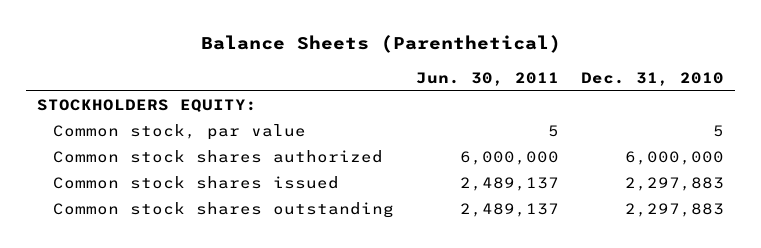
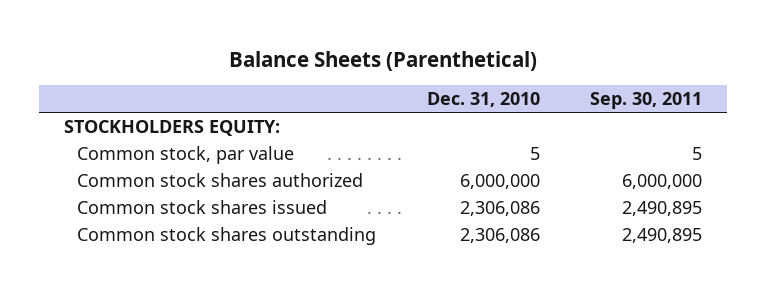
- | Jun. 30, 2011 | Dec. 31, 2010
+ | Dec. 31, 2010 | Sep. 30, 2011
- Common stock shares issued | 2,489,137 | 2,297,883
- Common stock shares outstanding | 2,489,137 | 2,297,883
+ Common stock shares issued | 2,306,086 | 2,490,895
+ Common stock shares outstanding | 2,306,086 | 2,490,895

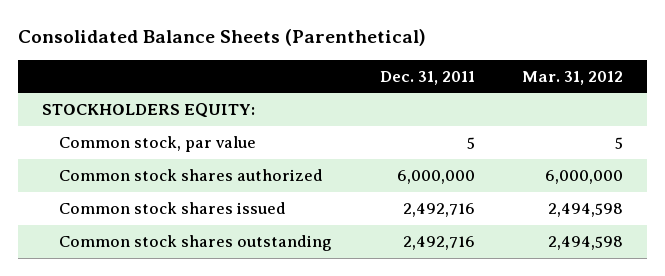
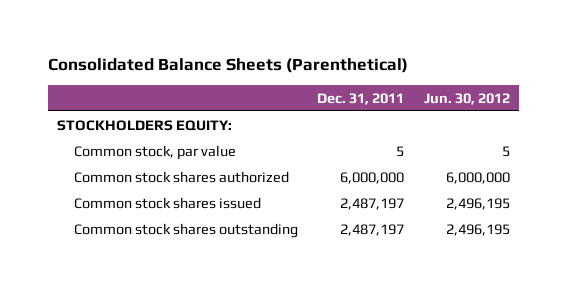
- | Dec. 31, 2011 | Mar. 31, 2012
+ | Dec. 31, 2011 | Jun. 30, 2012
- Common stock shares issued | 2,492,716 | 2,494,598
- Common stock shares outstanding | 2,492,716 | 2,494,598
+ Common stock shares issued | 2,487,197 | 2,496,195
+ Common stock shares outstanding | 2,487,197 | 2,496,195

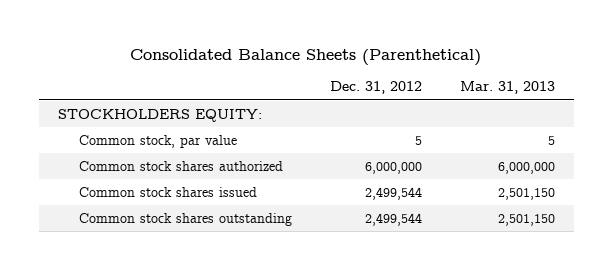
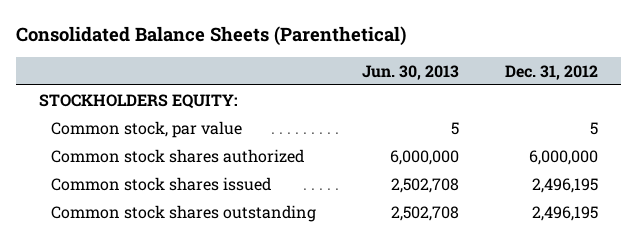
- | Dec. 31, 2012 | Mar. 31, 2013
+ | Jun. 30, 2013 | Dec. 31, 2012
- Common stock shares issued | 2,499,544 | 2,501,150
- Common stock shares outstanding | 2,499,544 | 2,501,150
+ Common stock shares issued | 2,502,708 | 2,496,195
+ Common stock shares outstanding | 2,502,708 | 2,496,195

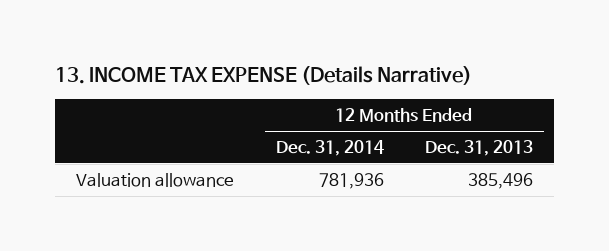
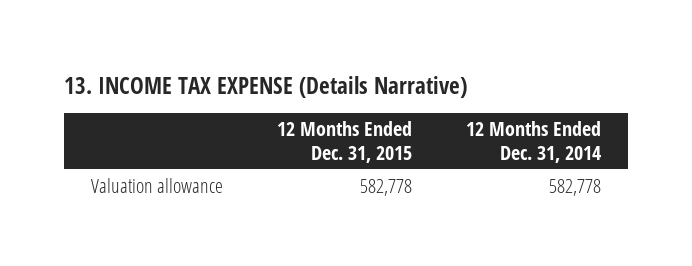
- | 12 Months Ended Dec. 31, 2014 | 12 Months Ended Dec. 31, 2013
+ | 12 Months Ended Dec. 31, 2015 | 12 Months Ended Dec. 31, 2014
- Valuation allowance | 781,936 | 385,496
+ Valuation allowance | 582,778 | 582,778

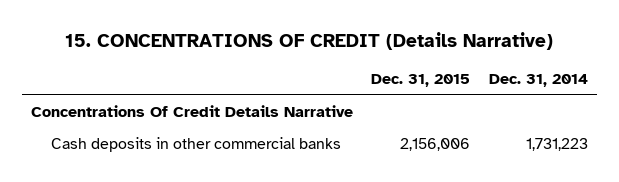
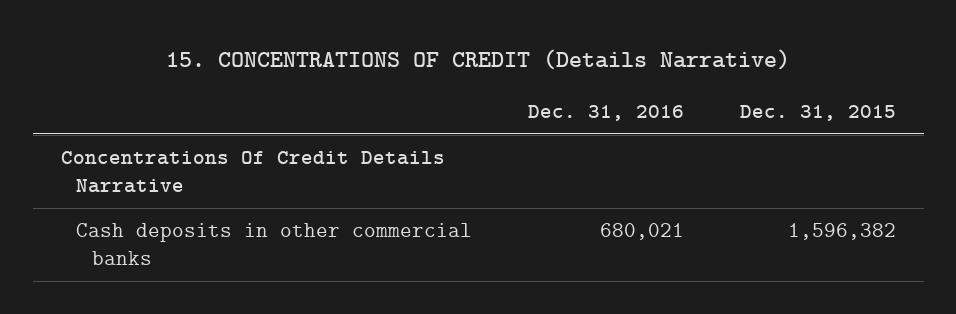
- | Dec. 31, 2015 | Dec. 31, 2014
+ | Dec. 31, 2016 | Dec. 31, 2015
- Cash deposits in other commercial banks | 2,156,006 | 1,731,223
+ Cash deposits in other commercial banks | 680,021 | 1,596,382

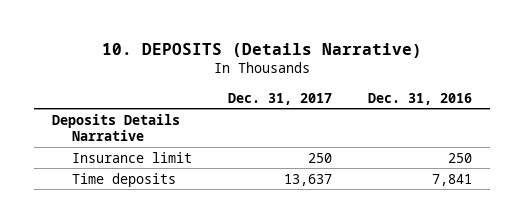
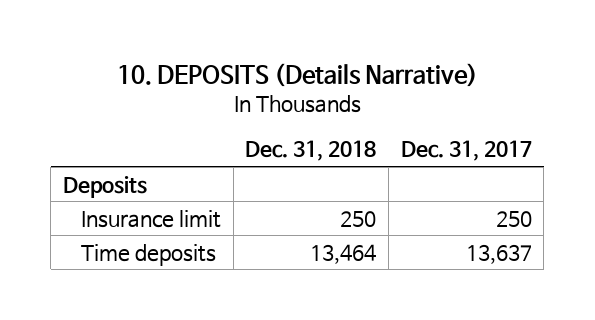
- | Dec. 31, 2017 | Dec. 31, 2016
+ | Dec. 31, 2018 | Dec. 31, 2017
- Deposits Details Narrative
+ Deposits

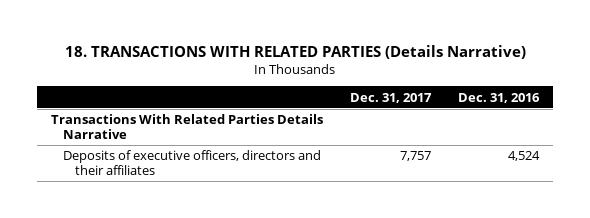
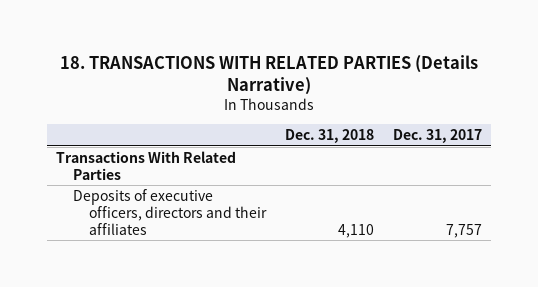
- | Dec. 31, 2017 | Dec. 31, 2016
+ | Dec. 31, 2018 | Dec. 31, 2017
- Transactions With Related Parties Details Narrative
+ Transactions With Related Parties

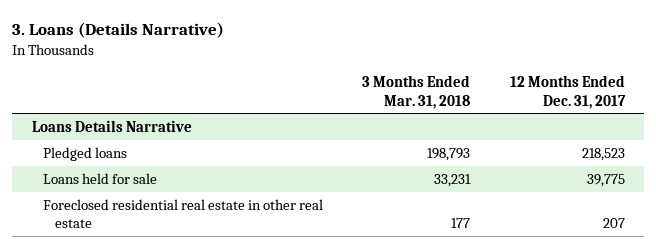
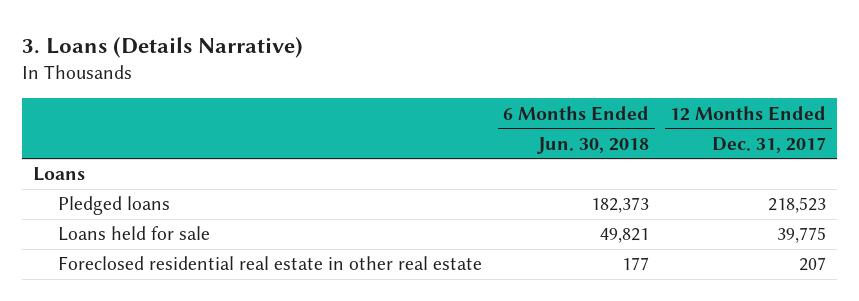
- | 3 Months Ended Mar. 31, 2018 | 12 Months Ended Dec. 31, 2017
+ | 6 Months Ended Jun. 30, 2018 | 12 Months Ended Dec. 31, 2017
- Loans Details Narrative
+ Loans

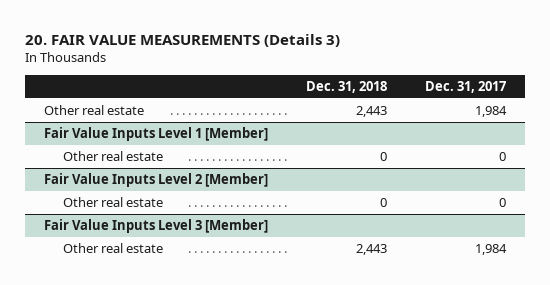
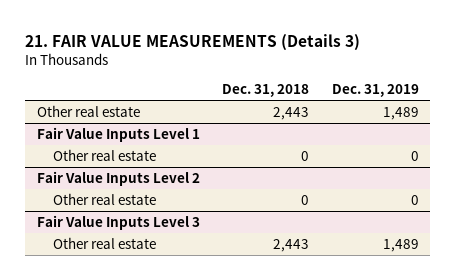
- 20. FAIR VALUE MEASUREMENTS (Details 3)
+ 21. FAIR VALUE MEASUREMENTS (Details 3)
- | Dec. 31, 2018 | Dec. 31, 2017
+ | Dec. 31, 2018 | Dec. 31, 2019
- Fair Value Inputs Level 1 [Member]
+ Fair Value Inputs Level 1
- Fair Value Inputs Level 2 [Member]
+ Fair Value Inputs Level 2
- Fair Value Inputs Level 3 [Member]
+ Fair Value Inputs Level 3

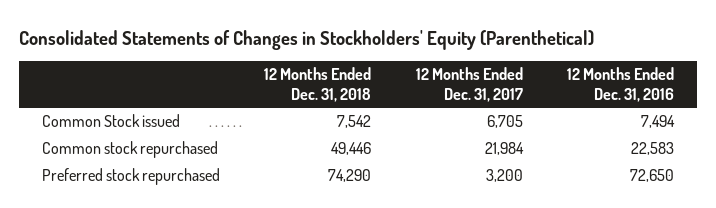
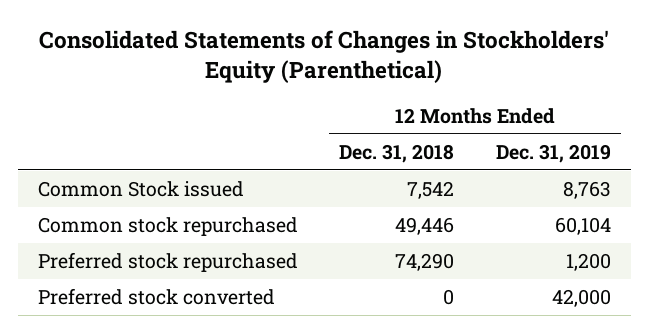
- | 12 Months Ended Dec. 31, 2018 | 12 Months Ended Dec. 31, 2017 | 12 Months Ended Dec. 31, 2016
+ | 12 Months Ended Dec. 31, 2018 | 12 Months Ended Dec. 31, 2019
+ Preferred stock converted | 0 | 42,000

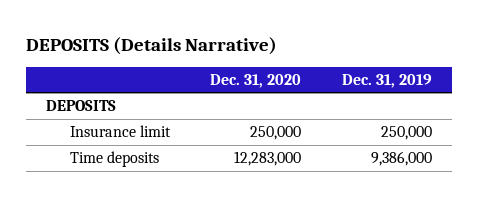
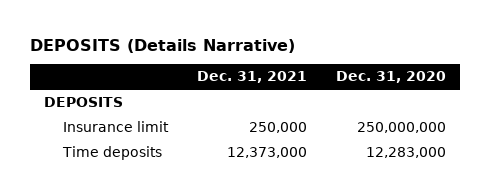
- | Dec. 31, 2020 | Dec. 31, 2019
+ | Dec. 31, 2021 | Dec. 31, 2020
- Insurance limit | 250,000 | 250,000
+ Insurance limit | 250,000 | 250,000,000

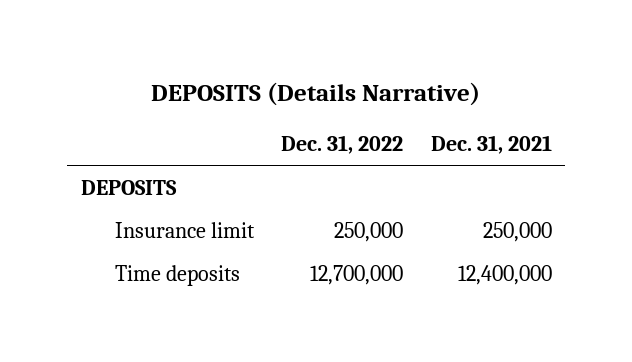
- | Dec. 31, 2021 | Dec. 31, 2020
+ | Dec. 31, 2022 | Dec. 31, 2021
- Time deposits | 12,373,000 | 12,283,000
+ Time deposits | 12,700,000 | 12,400,000

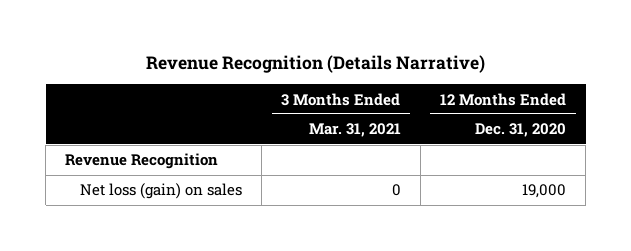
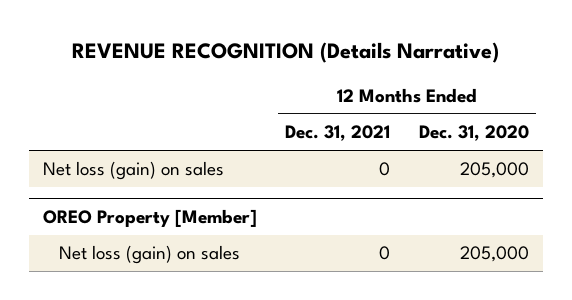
- Revenue Recognition (Details Narrative)
+ REVENUE RECOGNITION (Details Narrative)
- | 3 Months Ended Mar. 31, 2021 | 12 Months Ended Dec. 31, 2020
+ | 12 Months Ended Dec. 31, 2021 | 12 Months Ended Dec. 31, 2020
- Revenue Recognition
- Net loss (gain) on sales | 0 | 19,000
+ Net loss (gain) on sales | 0 | 205,000
+ OREO Property [Member]
+ Net loss (gain) on sales | 0 | 205,000

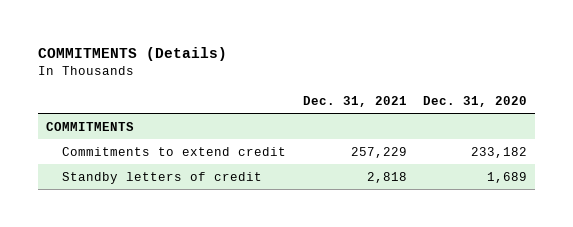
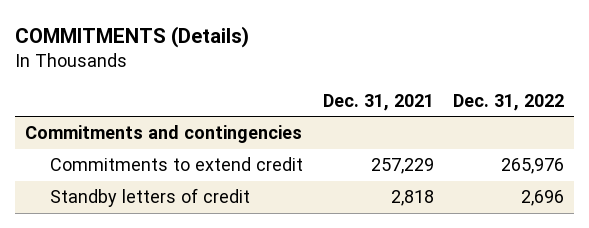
- | Dec. 31, 2021 | Dec. 31, 2020
+ | Dec. 31, 2021 | Dec. 31, 2022
- COMMITMENTS
+ Commitments and contingencies

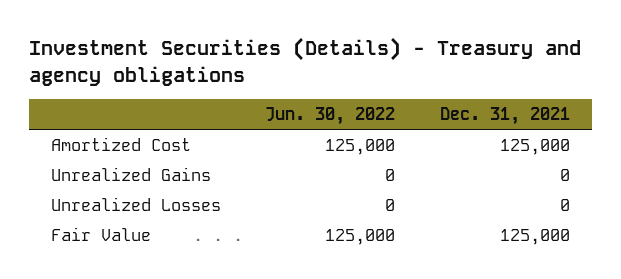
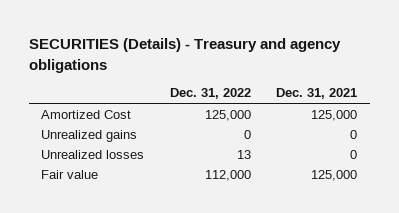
- Investment Securities (Details) - Treasury and agency obligations
+ SECURITIES (Details) - Treasury and agency obligations
- | Jun. 30, 2022 | Dec. 31, 2021
+ | Dec. 31, 2022 | Dec. 31, 2021
- Unrealized Gains | 0 | 0
- Unrealized Losses | 0 | 0
- Fair Value | 125,000 | 125,000
+ Unrealized gains | 0 | 0
+ Unrealized losses | 13 | 0
+ Fair value | 112,000 | 125,000

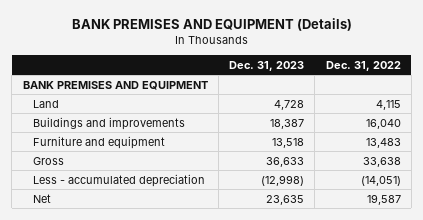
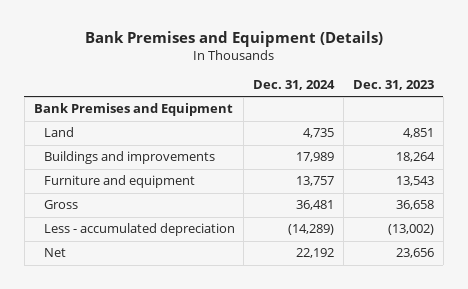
- BANK PREMISES AND EQUIPMENT (Details)
+ Bank Premises and Equipment (Details)
- | Dec. 31, 2023 | Dec. 31, 2022
+ | Dec. 31, 2024 | Dec. 31, 2023
- BANK PREMISES AND EQUIPMENT
- Land | 4,728 | 4,115
- Buildings and improvements | 18,387 | 16,040
- Furniture and equipment | 13,518 | 13,483
- Gross | 36,633 | 33,638
- Less - accumulated depreciation | (12,998) | (14,051)
- Net | 23,635 | 19,587
+ Bank Premises and Equipment
+ Land | 4,735 | 4,851
+ Buildings and improvements | 17,989 | 18,264
+ Furniture and equipment | 13,757 | 13,543
+ Gross | 36,481 | 36,658
+ Less - accumulated depreciation | (14,289) | (13,002)
+ Net | 22,192 | 23,656

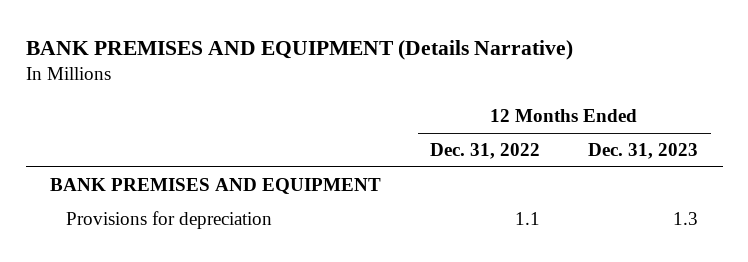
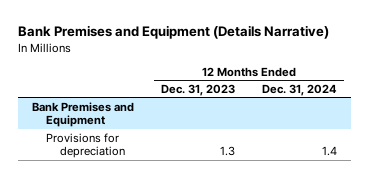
- BANK PREMISES AND EQUIPMENT (Details Narrative)
+ Bank Premises and Equipment (Details Narrative)
- | 12 Months Ended Dec. 31, 2022 | 12 Months Ended Dec. 31, 2023
+ | 12 Months Ended Dec. 31, 2023 | 12 Months Ended Dec. 31, 2024
- BANK PREMISES AND EQUIPMENT
+ Bank Premises and Equipment

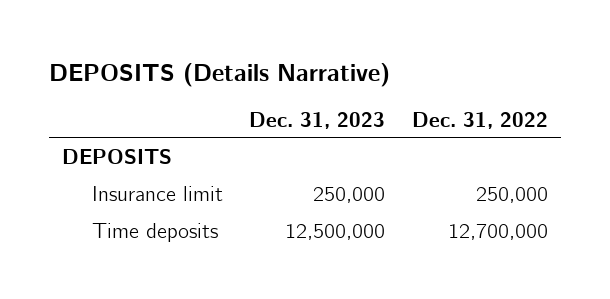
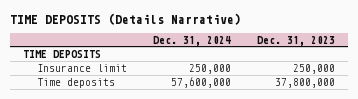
- DEPOSITS (Details Narrative)
+ TIME DEPOSITS (Details Narrative)
- | Dec. 31, 2023 | Dec. 31, 2022
+ | Dec. 31, 2024 | Dec. 31, 2023
- DEPOSITS
+ TIME DEPOSITS
- Time deposits | 12,500,000 | 12,700,000
+ Time deposits | 57,600,000 | 37,800,000

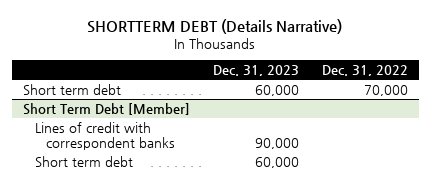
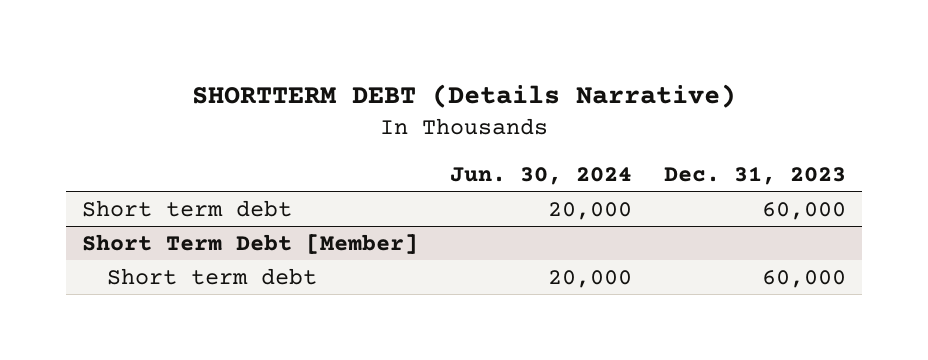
- | Dec. 31, 2023 | Dec. 31, 2022
+ | Jun. 30, 2024 | Dec. 31, 2023
@ Short Term Debt [Member]
- Lines of credit with correspondent banks | 90,000 |

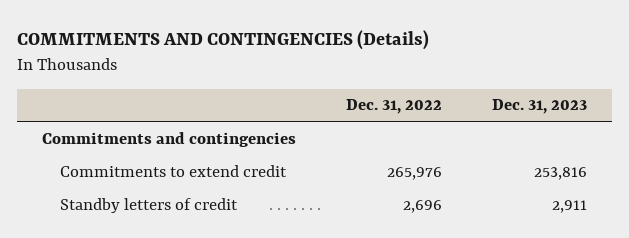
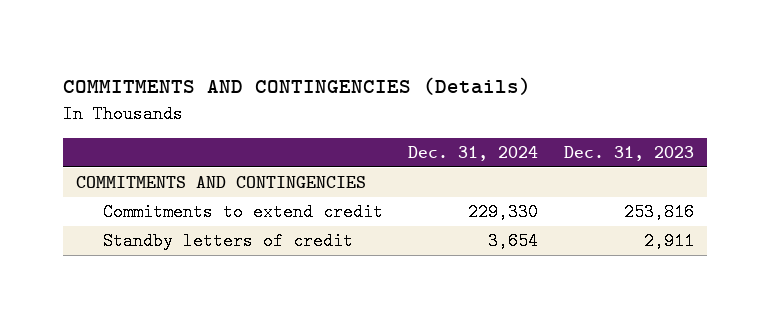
- | Dec. 31, 2022 | Dec. 31, 2023
+ | Dec. 31, 2024 | Dec. 31, 2023
- Commitments and contingencies
+ COMMITMENTS AND CONTINGENCIES

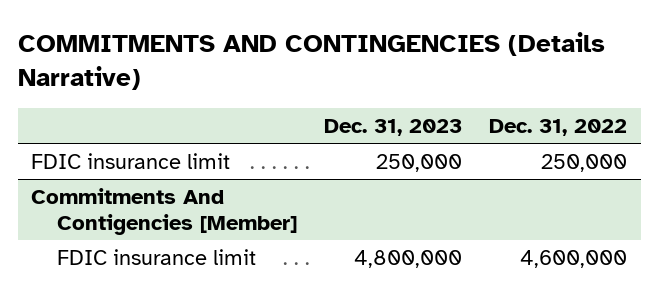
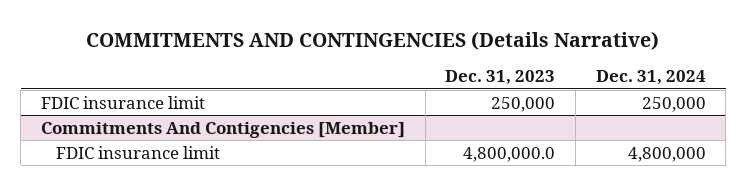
- | Dec. 31, 2023 | Dec. 31, 2022
+ | Dec. 31, 2023 | Dec. 31, 2024
@ Commitments And Contigencies [Member]
- FDIC insurance limit | 4,800,000 | 4,600,000
+ FDIC insurance limit | 4,800,000.0 | 4,800,000

